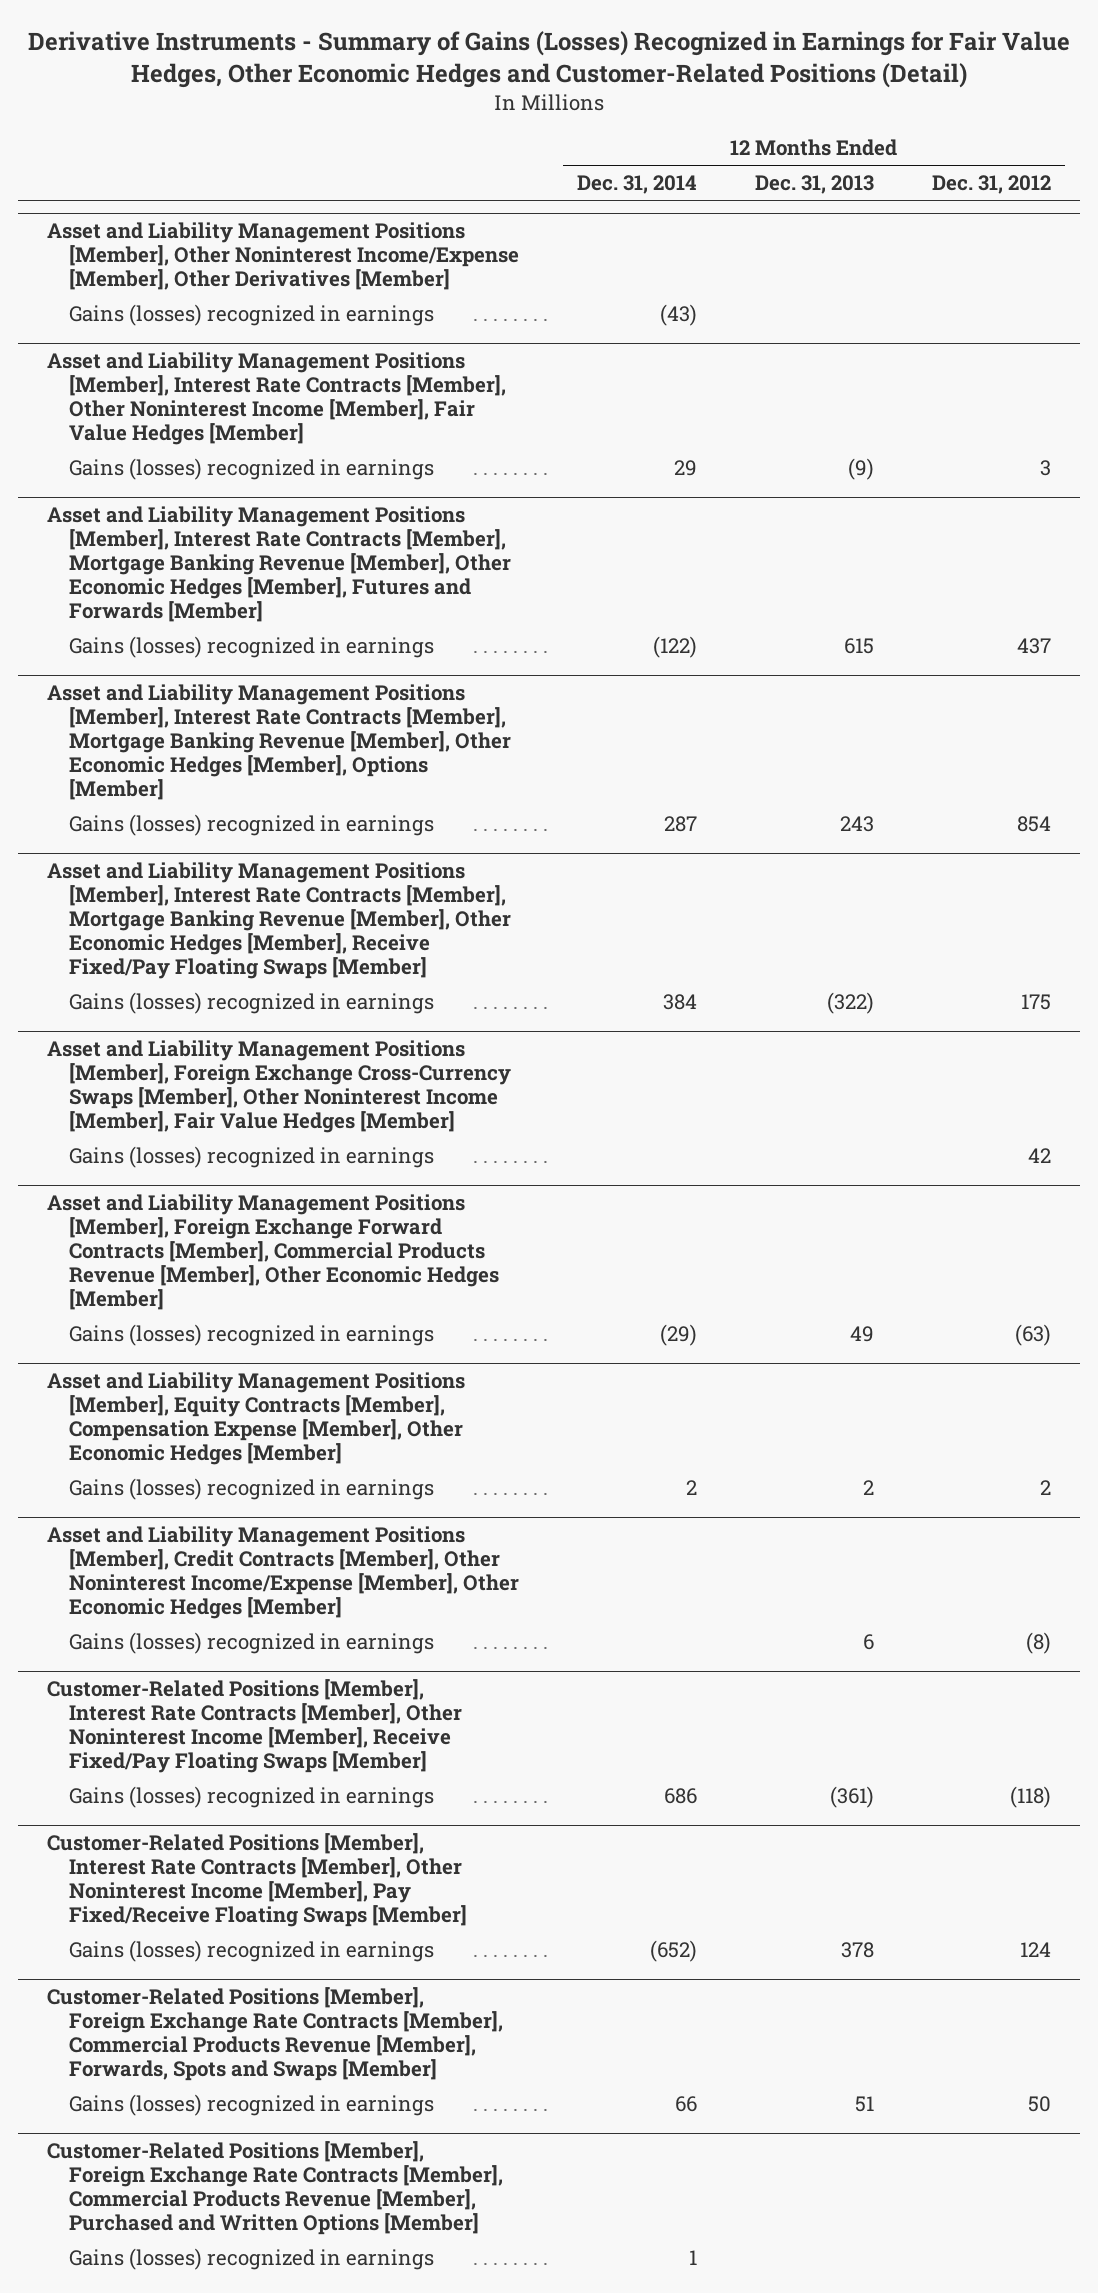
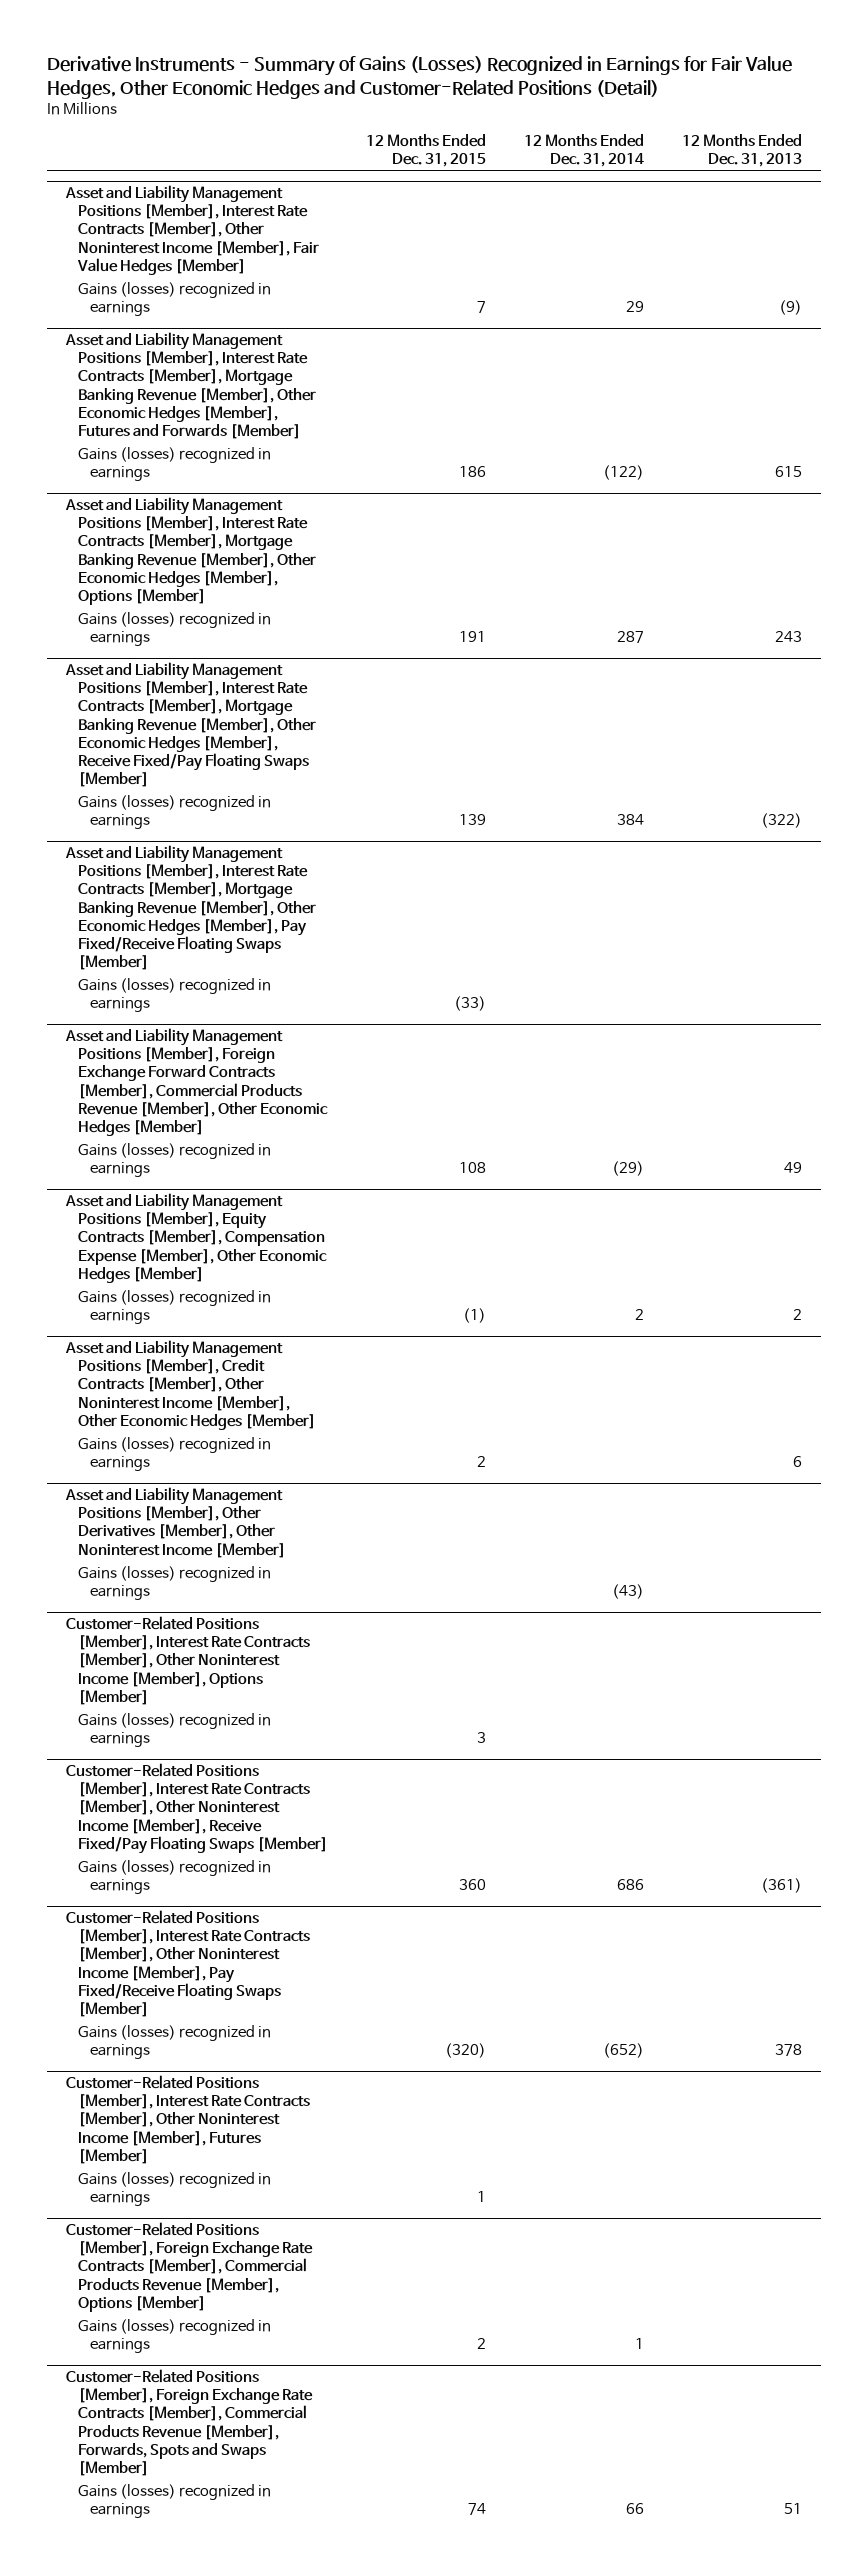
- | 12 Months Ended Dec. 31, 2014 | 12 Months Ended Dec. 31, 2013 | 12 Months Ended Dec. 31, 2012
+ | 12 Months Ended Dec. 31, 2015 | 12 Months Ended Dec. 31, 2014 | 12 Months Ended Dec. 31, 2013
- Asset and Liability Management Positions [Member], Other Noninterest Income/Expense [Member], Other Derivatives [Member]
- Gains (losses) recognized in earnings | (43) | |
- Asset and Liability Management Positions [Member], Foreign Exchange Cross-Currency Swaps [Member], Other Noninterest Income [Member], Fair Value Hedges [Member]
+ Asset and Liability Management Positions [Member], Interest Rate Contracts [Member], Mortgage Banking Revenue [Member], Other Economic Hedges [Member], Pay Fixed/Receive Floating Swaps [Member]
- Asset and Liability Management Positions [Member], Credit Contracts [Member], Other Noninterest Income/Expense [Member], Other Economic Hedges [Member]
+ Asset and Liability Management Positions [Member], Credit Contracts [Member], Other Noninterest Income [Member], Other Economic Hedges [Member]
+ Asset and Liability Management Positions [Member], Other Derivatives [Member], Other Noninterest Income [Member]
+ Gains (losses) recognized in earnings | | (43) |
+ Customer-Related Positions [Member], Interest Rate Contracts [Member], Other Noninterest Income [Member], Options [Member]
+ Gains (losses) recognized in earnings | 3 | |
+ Customer-Related Positions [Member], Interest Rate Contracts [Member], Other Noninterest Income [Member], Futures [Member]
+ Gains (losses) recognized in earnings | 1 | |
+ Customer-Related Positions [Member], Foreign Exchange Rate Contracts [Member], Commercial Products Revenue [Member], Options [Member]
+ Gains (losses) recognized in earnings | 2 | 1 |
- Customer-Related Positions [Member], Foreign Exchange Rate Contracts [Member], Commercial Products Revenue [Member], Purchased and Written Options [Member]
- Gains (losses) recognized in earnings | 1 | |

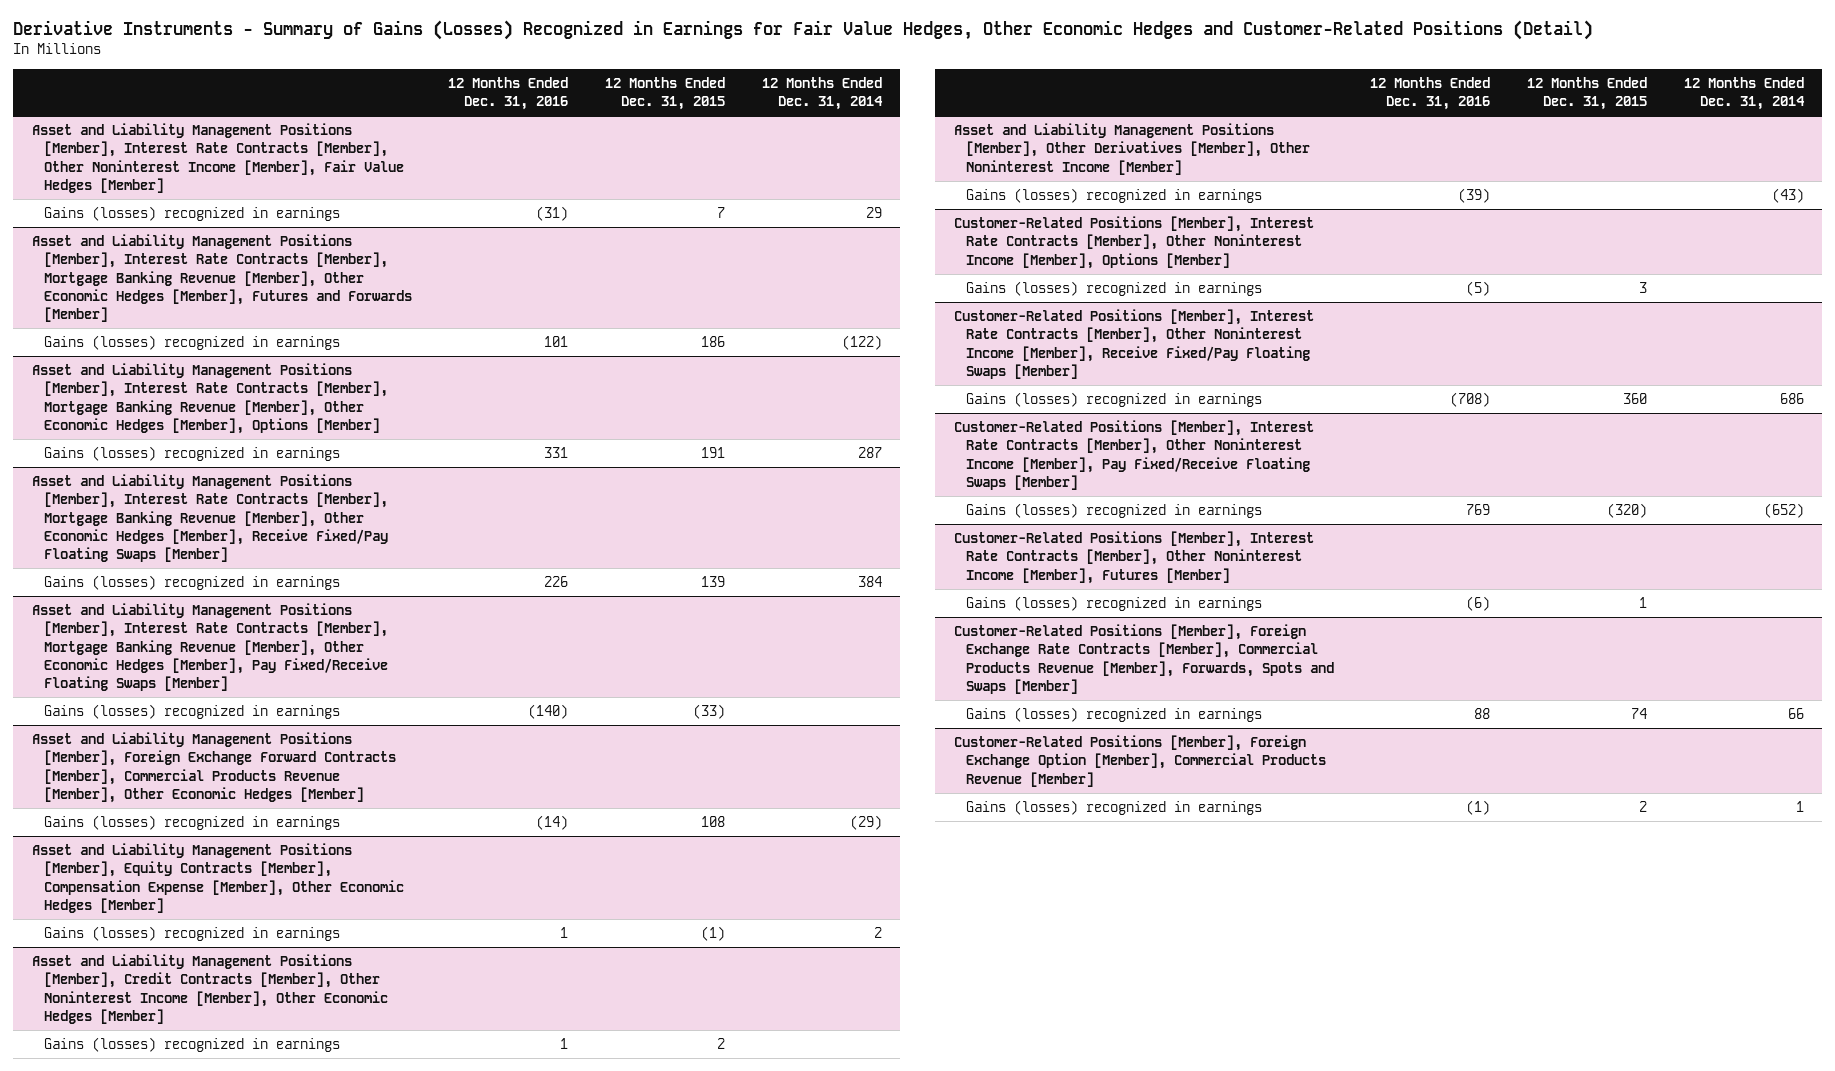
- | 12 Months Ended Dec. 31, 2015 | 12 Months Ended Dec. 31, 2014 | 12 Months Ended Dec. 31, 2013
+ | 12 Months Ended Dec. 31, 2016 | 12 Months Ended Dec. 31, 2015 | 12 Months Ended Dec. 31, 2014
- Customer-Related Positions [Member], Foreign Exchange Rate Contracts [Member], Commercial Products Revenue [Member], Options [Member]
- Gains (losses) recognized in earnings | 2 | 1 |
+ Customer-Related Positions [Member], Foreign Exchange Option [Member], Commercial Products Revenue [Member]
+ Gains (losses) recognized in earnings | (1) | 2 | 1

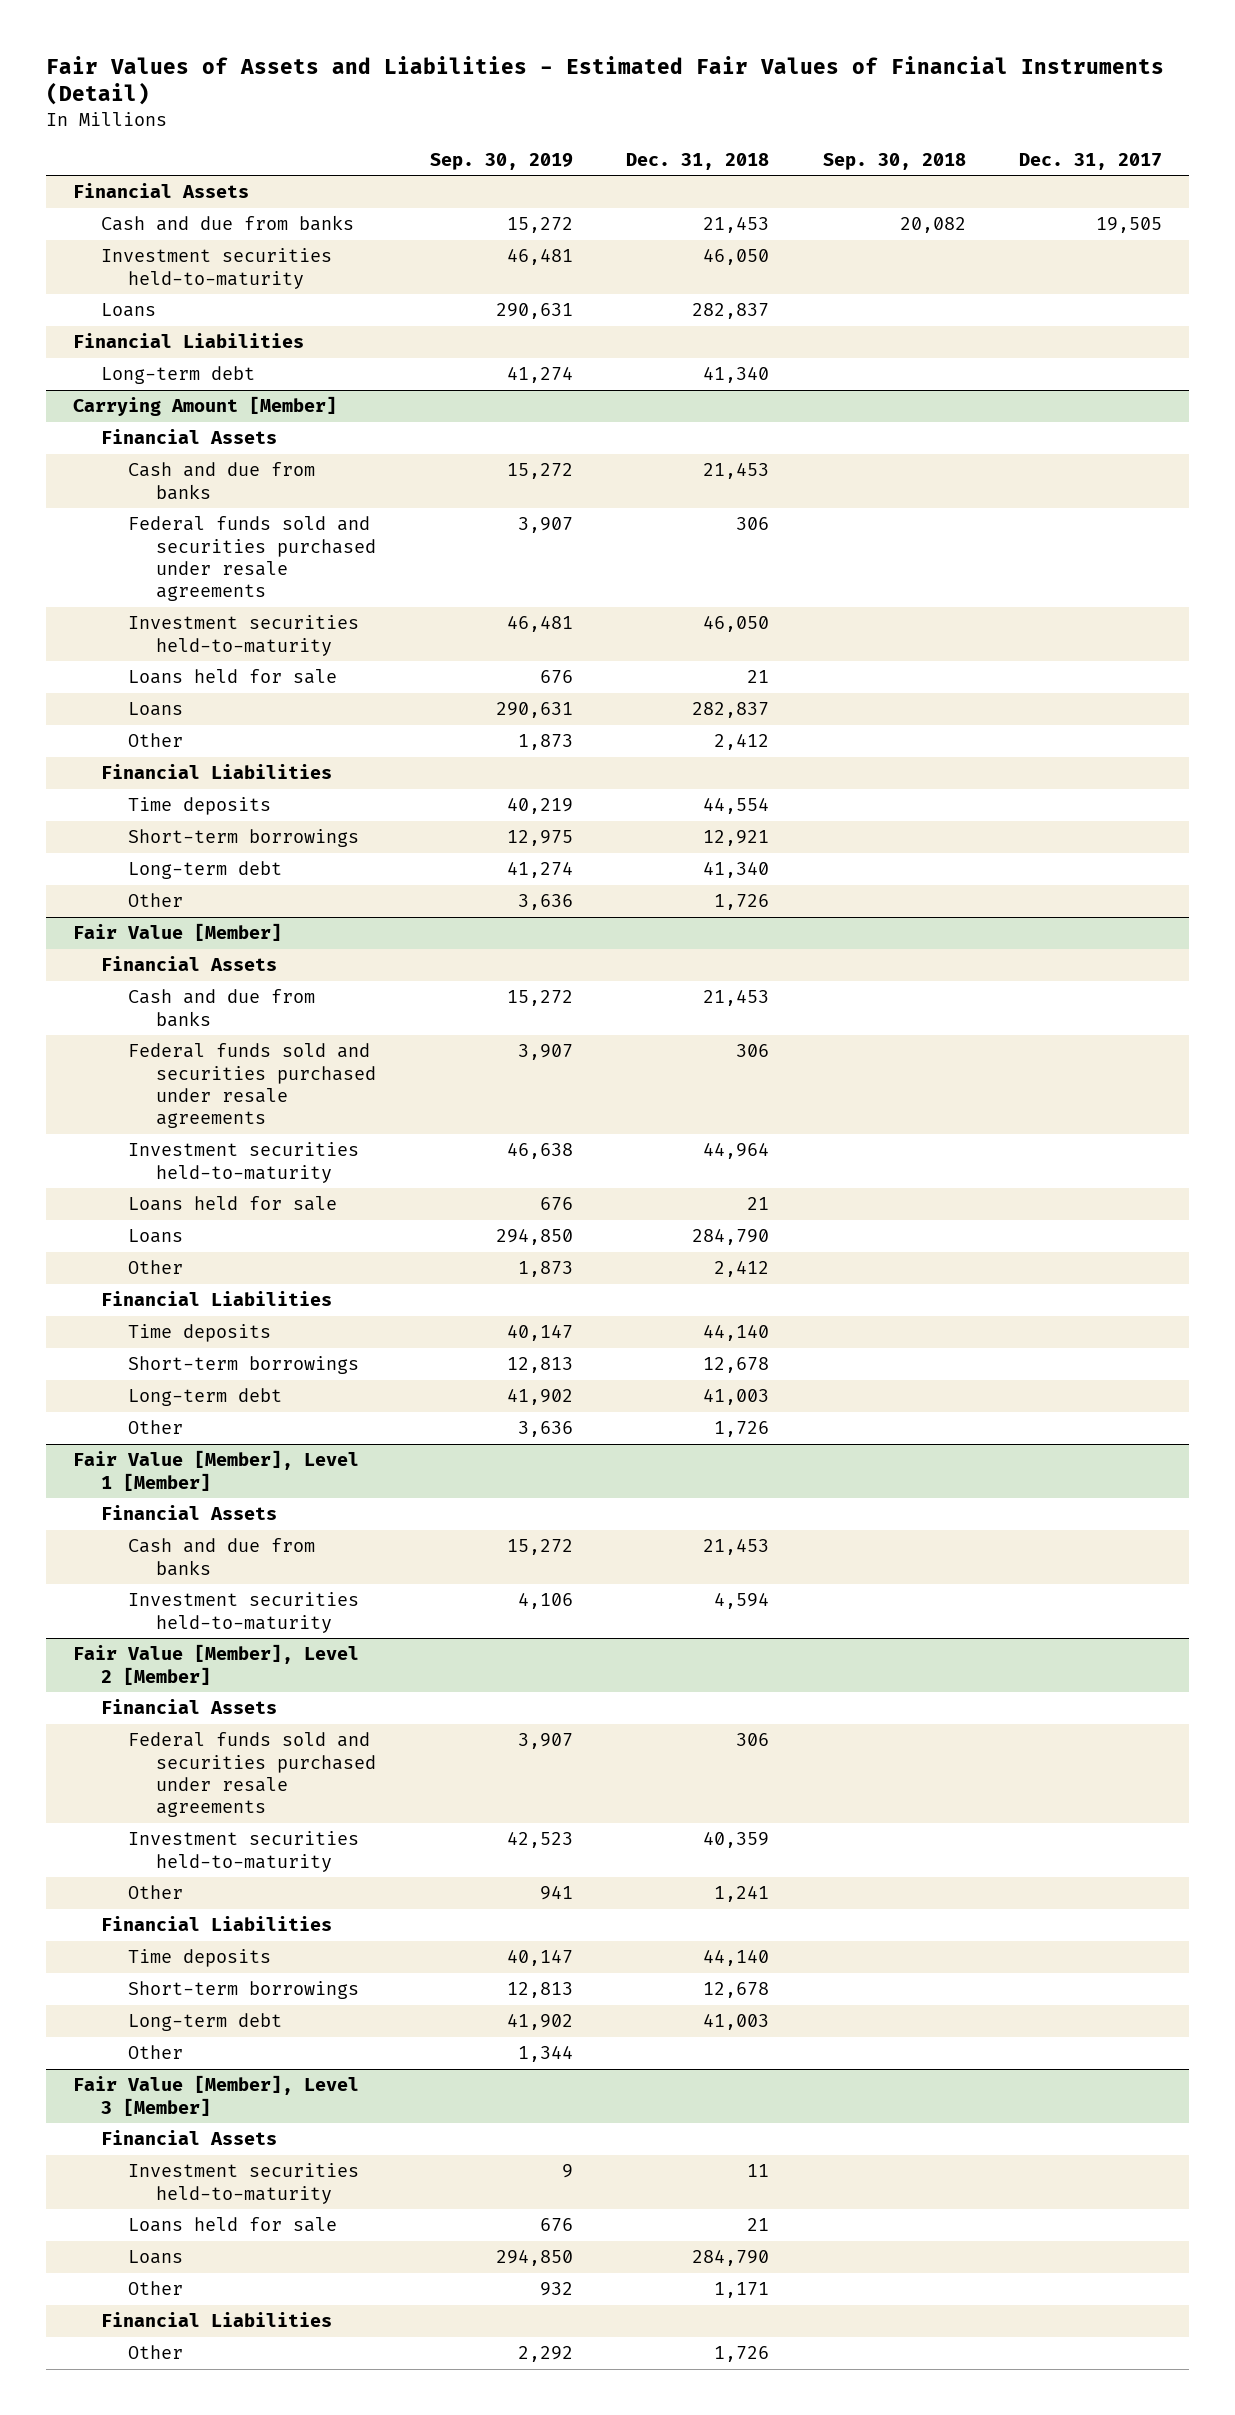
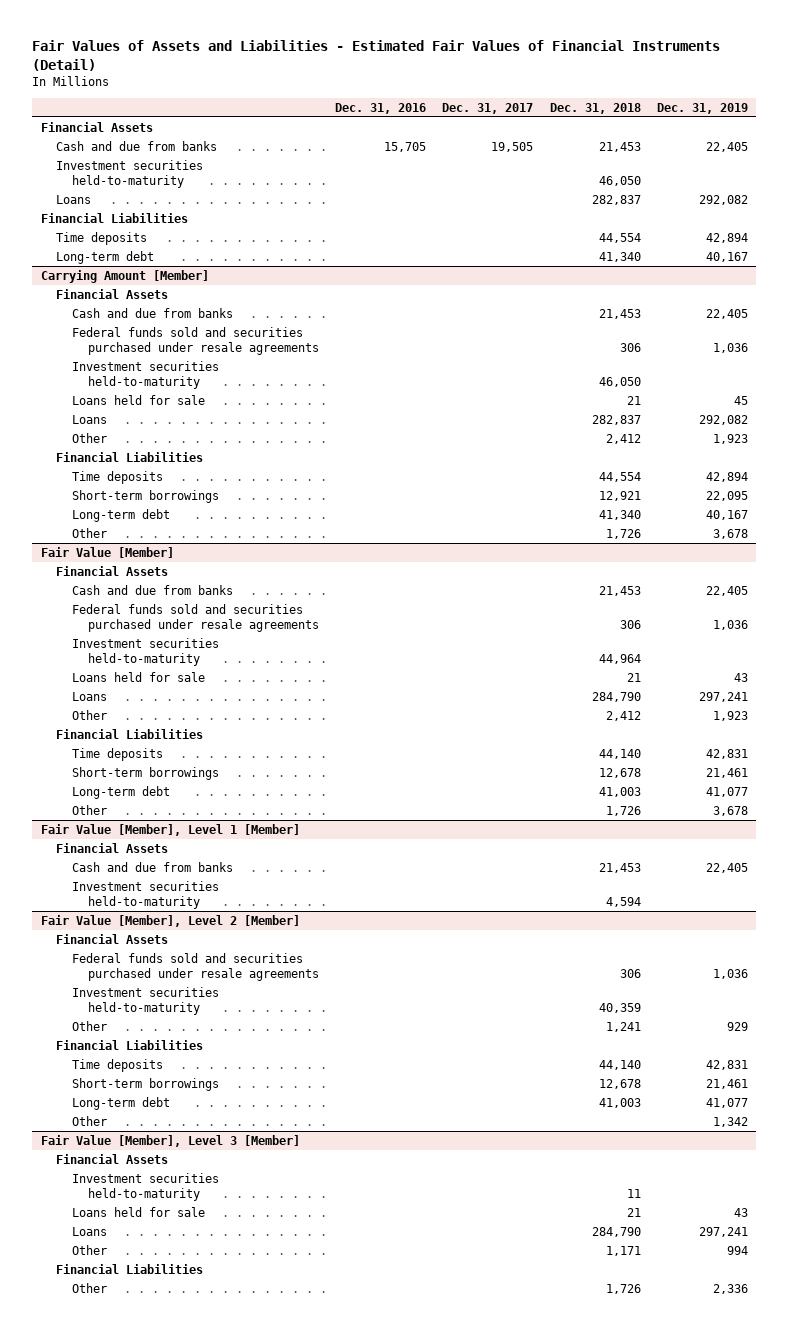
- | Sep. 30, 2019 | Dec. 31, 2018 | Sep. 30, 2018 | Dec. 31, 2017
+ | Dec. 31, 2016 | Dec. 31, 2017 | Dec. 31, 2018 | Dec. 31, 2019
+ Time deposits | | | 44,554 | 42,894

